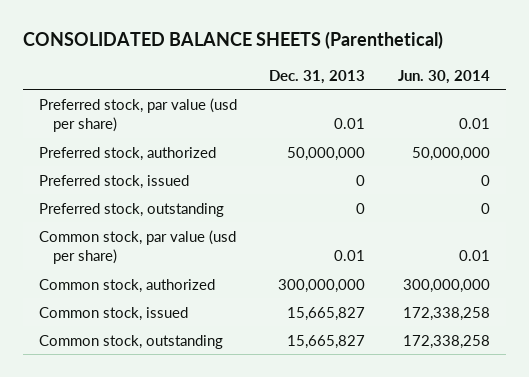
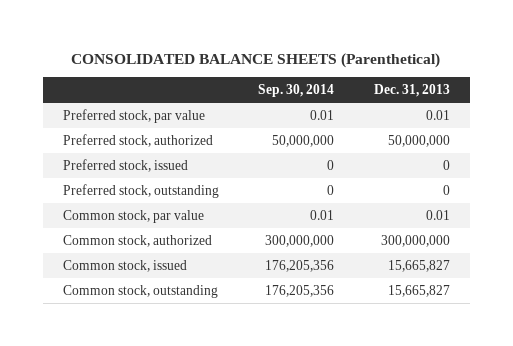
- | Dec. 31, 2013 | Jun. 30, 2014
+ | Sep. 30, 2014 | Dec. 31, 2013
- Preferred stock, par value (usd per share) | 0.01 | 0.01
+ Preferred stock, par value | 0.01 | 0.01
- Common stock, par value (usd per share) | 0.01 | 0.01
+ Common stock, par value | 0.01 | 0.01

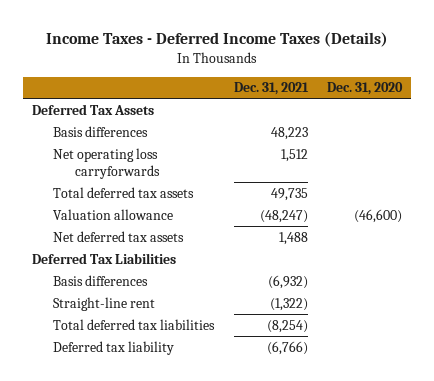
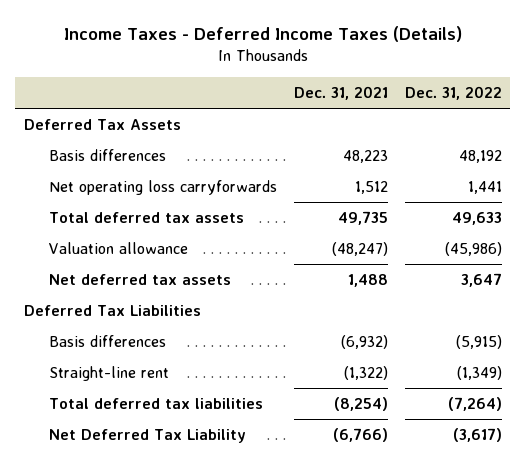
- | Dec. 31, 2021 | Dec. 31, 2020
+ | Dec. 31, 2021 | Dec. 31, 2022
- Deferred tax liability | (6,766) |
+ Net Deferred Tax Liability | (6,766) | (3,617)

